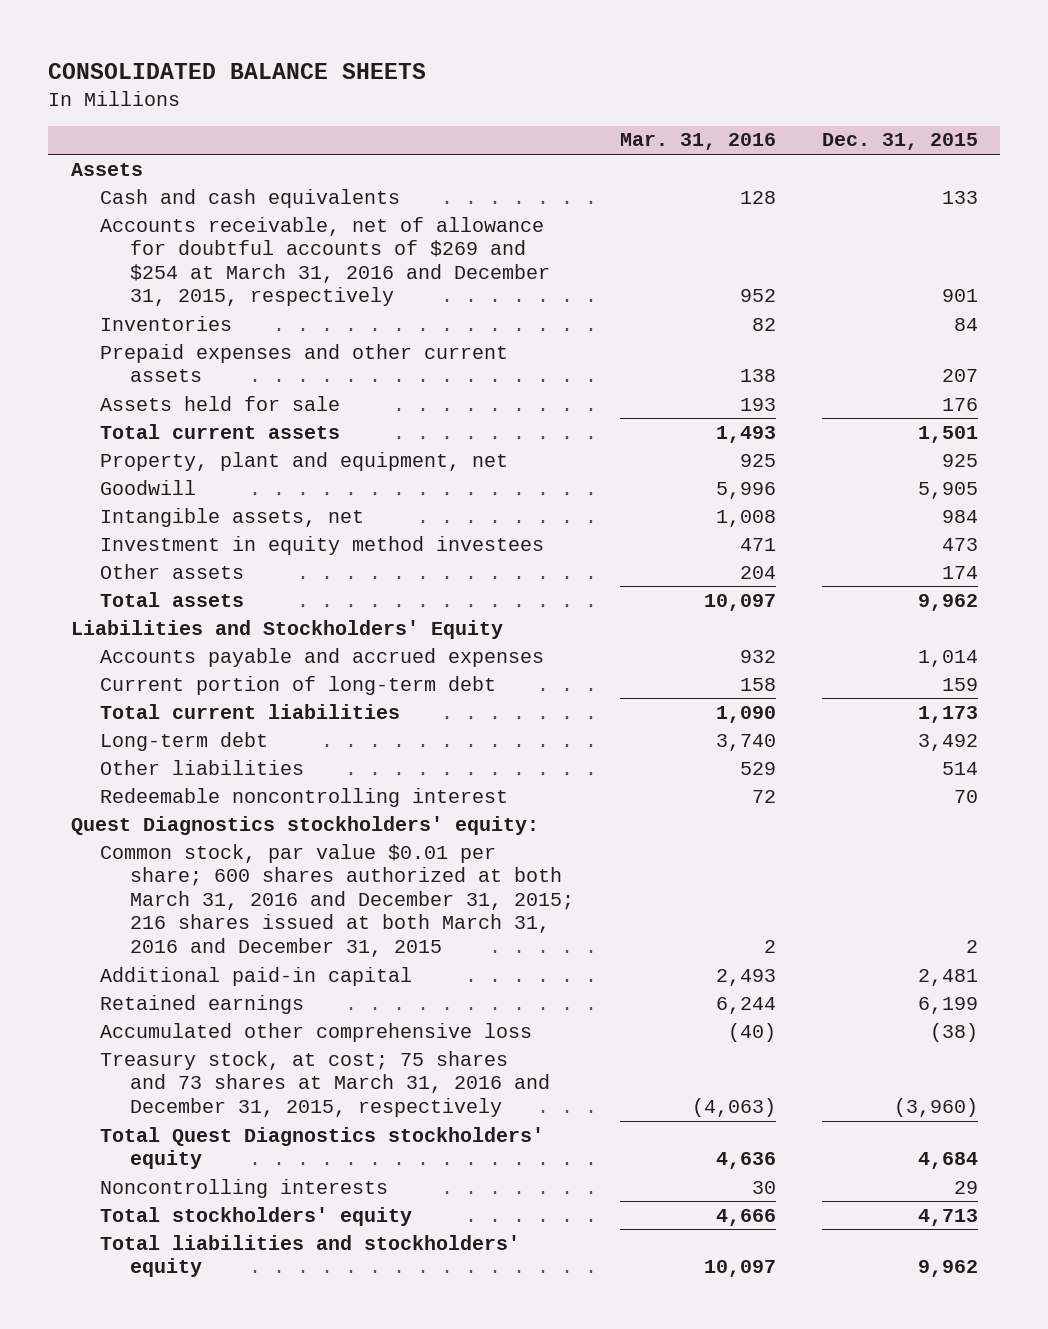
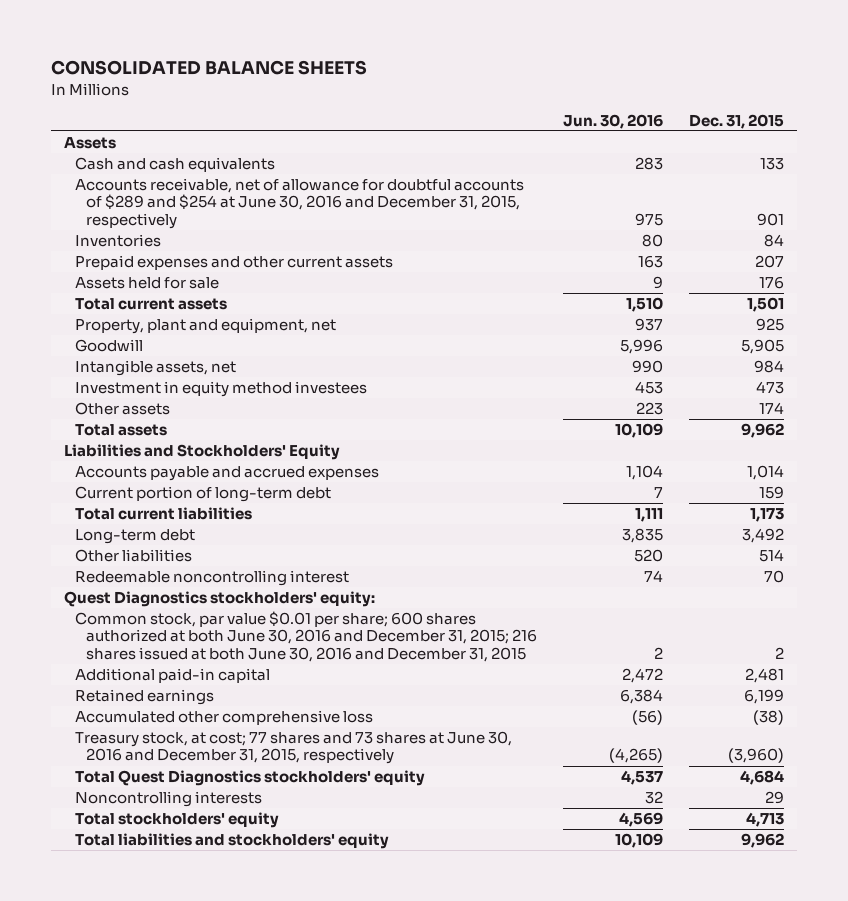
- | Mar. 31, 2016 | Dec. 31, 2015
+ | Jun. 30, 2016 | Dec. 31, 2015
- Accounts receivable, net of allowance for doubtful accounts of $269 and $254 at March 31, 2016 and December 31, 2015, respectively | 952 | 901
+ Accounts receivable, net of allowance for doubtful accounts of $289 and $254 at June 30, 2016 and December 31, 2015, respectively | 975 | 901
- Common stock, par value $0.01 per share; 600 shares authorized at both March 31, 2016 and December 31, 2015; 216 shares issued at both March 31, 2016 and December 31, 2015 | 2 | 2
+ Common stock, par value $0.01 per share; 600 shares authorized at both June 30, 2016 and December 31, 2015; 216 shares issued at both June 30, 2016 and December 31, 2015 | 2 | 2
- Treasury stock, at cost; 75 shares and 73 shares at March 31, 2016 and December 31, 2015, respectively | (4,063) | (3,960)
+ Treasury stock, at cost; 77 shares and 73 shares at June 30, 2016 and December 31, 2015, respectively | (4,265) | (3,960)

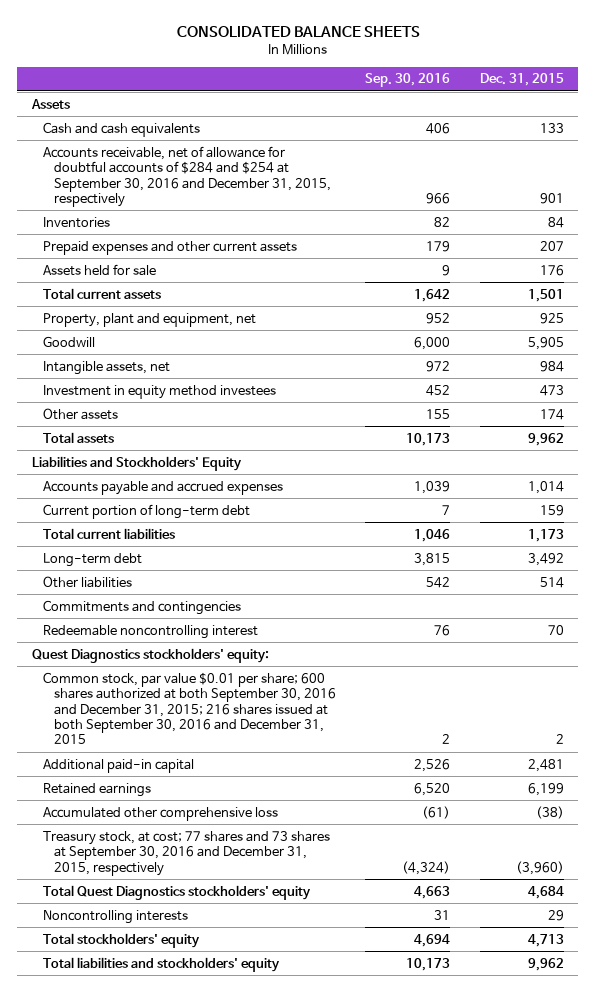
- | Jun. 30, 2016 | Dec. 31, 2015
+ | Sep. 30, 2016 | Dec. 31, 2015
- Accounts receivable, net of allowance for doubtful accounts of $289 and $254 at June 30, 2016 and December 31, 2015, respectively | 975 | 901
+ Accounts receivable, net of allowance for doubtful accounts of $284 and $254 at September 30, 2016 and December 31, 2015, respectively | 966 | 901
+ Commitments and contingencies
- Common stock, par value $0.01 per share; 600 shares authorized at both June 30, 2016 and December 31, 2015; 216 shares issued at both June 30, 2016 and December 31, 2015 | 2 | 2
+ Common stock, par value $0.01 per share; 600 shares authorized at both September 30, 2016 and December 31, 2015; 216 shares issued at both September 30, 2016 and December 31, 2015 | 2 | 2
- Treasury stock, at cost; 77 shares and 73 shares at June 30, 2016 and December 31, 2015, respectively | (4,265) | (3,960)
+ Treasury stock, at cost; 77 shares and 73 shares at September 30, 2016 and December 31, 2015, respectively | (4,324) | (3,960)

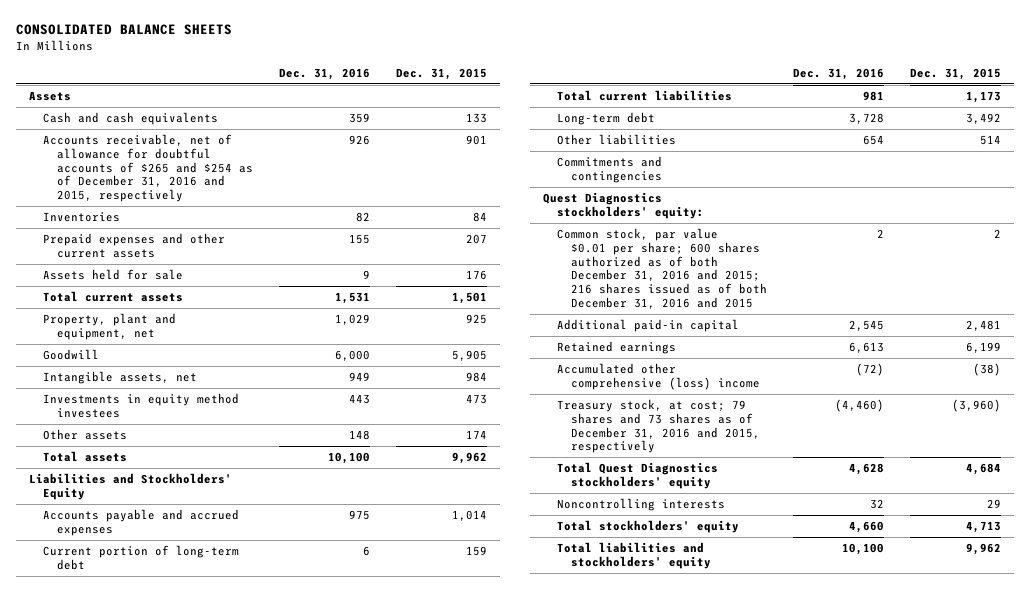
- | Sep. 30, 2016 | Dec. 31, 2015
+ | Dec. 31, 2016 | Dec. 31, 2015
- Accounts receivable, net of allowance for doubtful accounts of $284 and $254 at September 30, 2016 and December 31, 2015, respectively | 966 | 901
+ Accounts receivable, net of allowance for doubtful accounts of $265 and $254 as of December 31, 2016 and 2015, respectively | 926 | 901
- Investment in equity method investees | 452 | 473
+ Investments in equity method investees | 443 | 473
- Redeemable noncontrolling interest | 76 | 70
- Common stock, par value $0.01 per share; 600 shares authorized at both September 30, 2016 and December 31, 2015; 216 shares issued at both September 30, 2016 and December 31, 2015 | 2 | 2
+ Common stock, par value $0.01 per share; 600 shares authorized as of both December 31, 2016 and 2015; 216 shares issued as of both December 31, 2016 and 2015 | 2 | 2
- Accumulated other comprehensive loss | (61) | (38)
- Treasury stock, at cost; 77 shares and 73 shares at September 30, 2016 and December 31, 2015, respectively | (4,324) | (3,960)
+ Accumulated other comprehensive (loss) income | (72) | (38)
+ Treasury stock, at cost; 79 shares and 73 shares as of December 31, 2016 and 2015, respectively | (4,460) | (3,960)

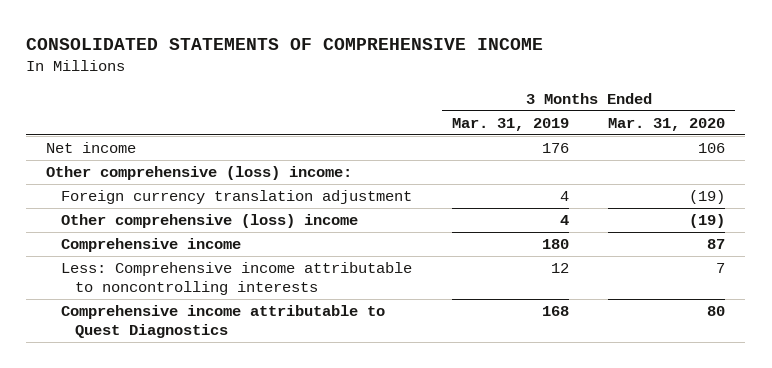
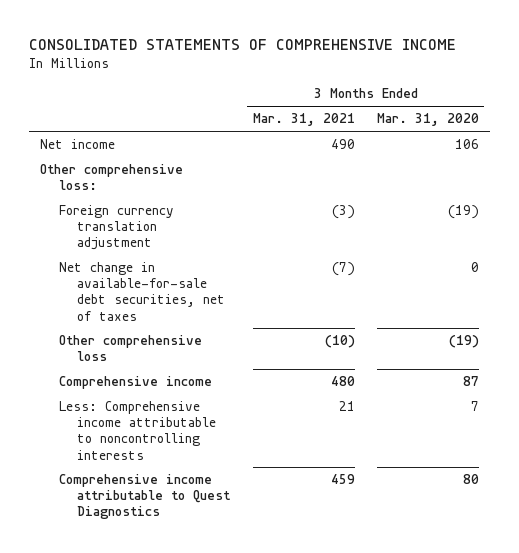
- | 3 Months Ended Mar. 31, 2019 | 3 Months Ended Mar. 31, 2020
+ | 3 Months Ended Mar. 31, 2021 | 3 Months Ended Mar. 31, 2020
- Other comprehensive (loss) income:
+ Other comprehensive loss:
- Other comprehensive (loss) income | 4 | (19)
+ Net change in available-for-sale debt securities, net of taxes | (7) | 0
+ Other comprehensive loss | (10) | (19)

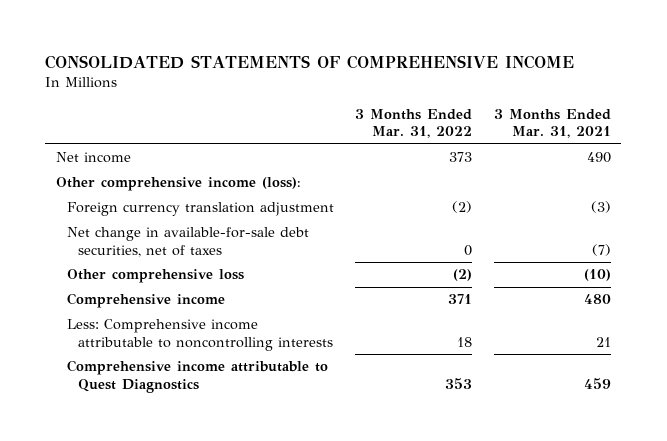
- | 3 Months Ended Mar. 31, 2021 | 3 Months Ended Mar. 31, 2020
+ | 3 Months Ended Mar. 31, 2022 | 3 Months Ended Mar. 31, 2021
- Other comprehensive loss:
+ Other comprehensive income (loss):

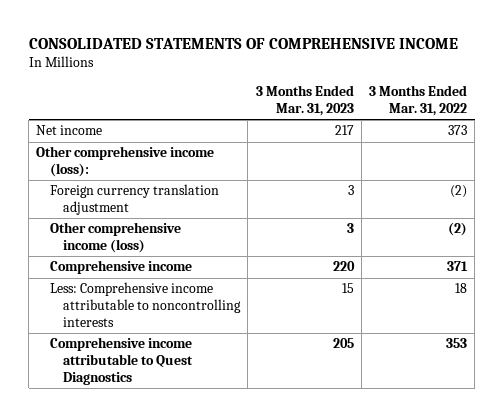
- | 3 Months Ended Mar. 31, 2022 | 3 Months Ended Mar. 31, 2021
+ | 3 Months Ended Mar. 31, 2023 | 3 Months Ended Mar. 31, 2022
- Net change in available-for-sale debt securities, net of taxes | 0 | (7)
- Other comprehensive loss | (2) | (10)
+ Other comprehensive income (loss) | 3 | (2)

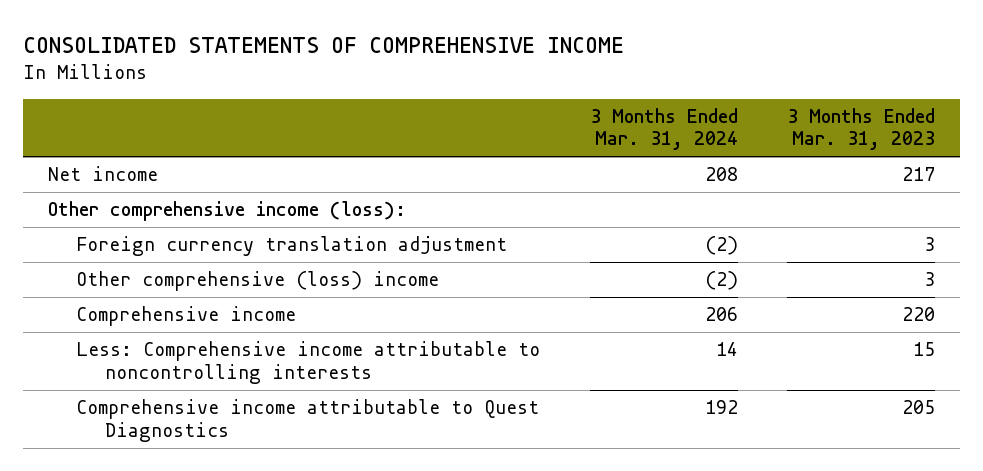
- | 3 Months Ended Mar. 31, 2023 | 3 Months Ended Mar. 31, 2022
+ | 3 Months Ended Mar. 31, 2024 | 3 Months Ended Mar. 31, 2023
- Other comprehensive income (loss) | 3 | (2)
+ Other comprehensive (loss) income | (2) | 3

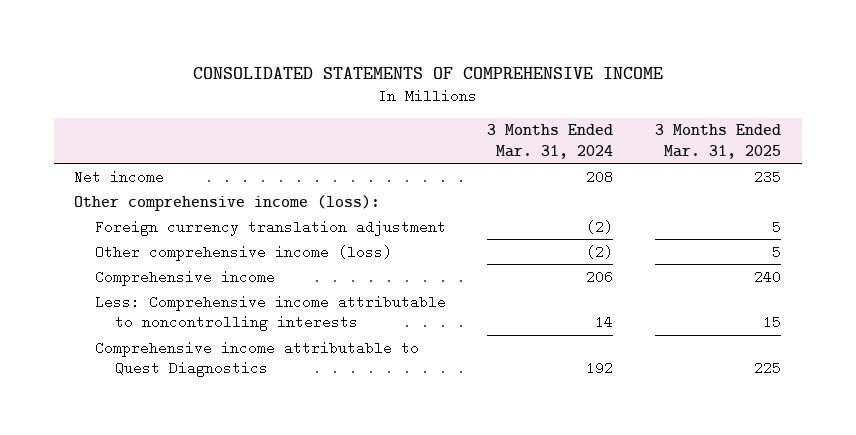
- | 3 Months Ended Mar. 31, 2024 | 3 Months Ended Mar. 31, 2023
+ | 3 Months Ended Mar. 31, 2024 | 3 Months Ended Mar. 31, 2025
- Other comprehensive (loss) income | (2) | 3
+ Other comprehensive income (loss) | (2) | 5

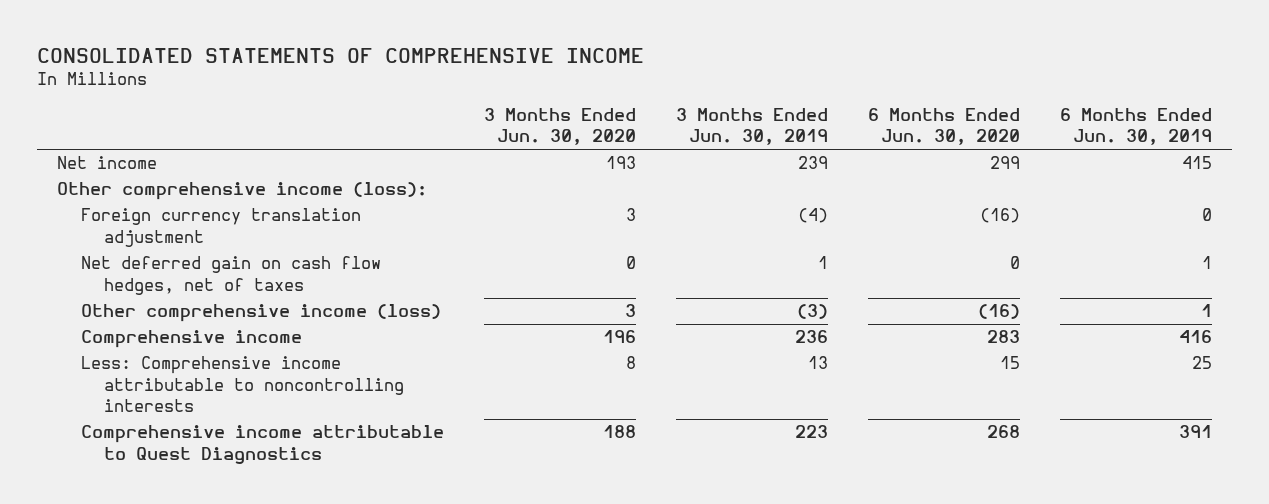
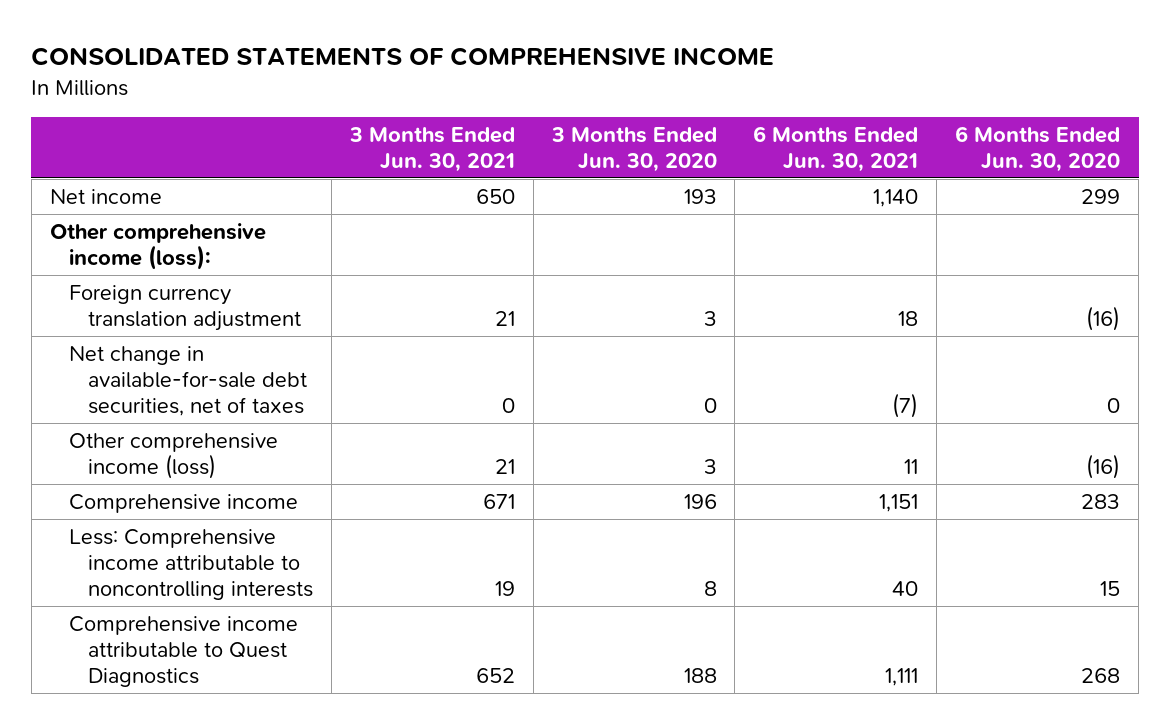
- | 3 Months Ended Jun. 30, 2020 | 3 Months Ended Jun. 30, 2019 | 6 Months Ended Jun. 30, 2020 | 6 Months Ended Jun. 30, 2019
+ | 3 Months Ended Jun. 30, 2021 | 3 Months Ended Jun. 30, 2020 | 6 Months Ended Jun. 30, 2021 | 6 Months Ended Jun. 30, 2020
- Net deferred gain on cash flow hedges, net of taxes | 0 | 1 | 0 | 1
+ Net change in available-for-sale debt securities, net of taxes | 0 | 0 | (7) | 0

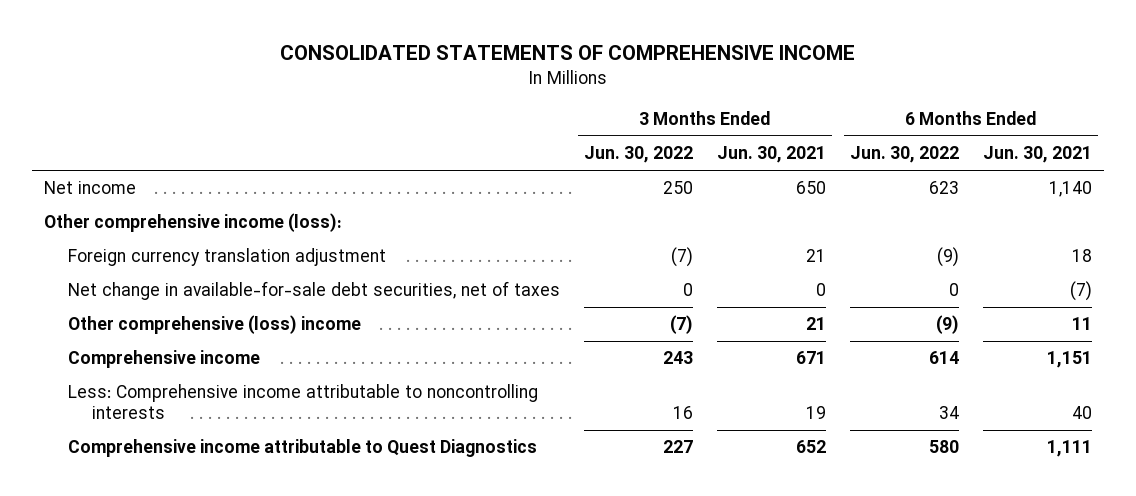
- | 3 Months Ended Jun. 30, 2021 | 3 Months Ended Jun. 30, 2020 | 6 Months Ended Jun. 30, 2021 | 6 Months Ended Jun. 30, 2020
+ | 3 Months Ended Jun. 30, 2022 | 3 Months Ended Jun. 30, 2021 | 6 Months Ended Jun. 30, 2022 | 6 Months Ended Jun. 30, 2021
- Other comprehensive income (loss) | 21 | 3 | 11 | (16)
+ Other comprehensive (loss) income | (7) | 21 | (9) | 11

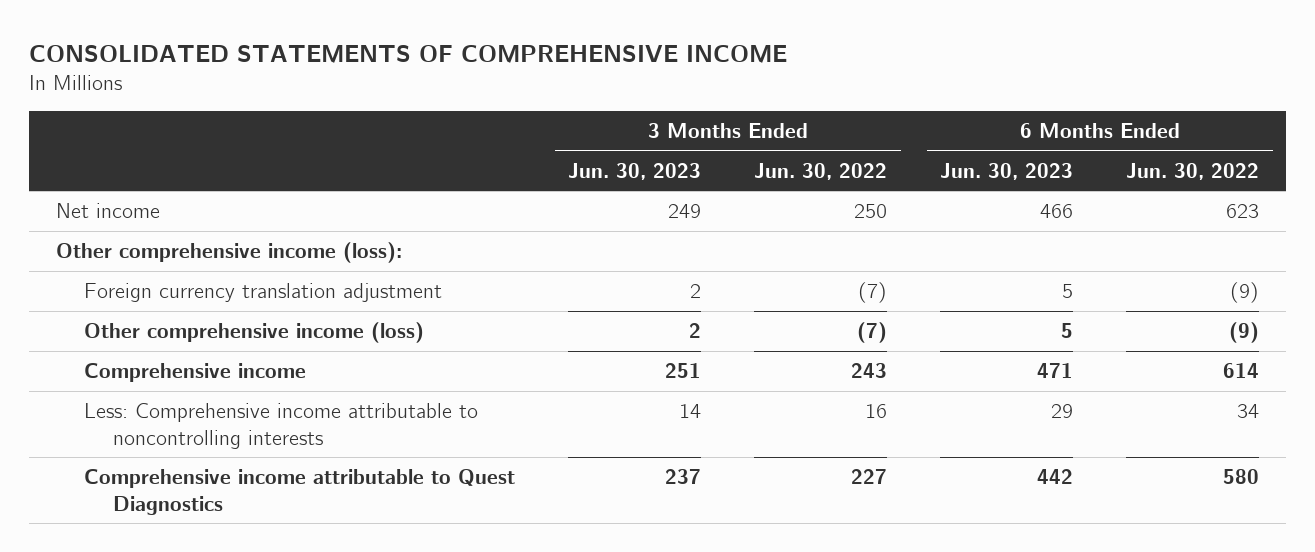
- | 3 Months Ended Jun. 30, 2022 | 3 Months Ended Jun. 30, 2021 | 6 Months Ended Jun. 30, 2022 | 6 Months Ended Jun. 30, 2021
+ | 3 Months Ended Jun. 30, 2023 | 3 Months Ended Jun. 30, 2022 | 6 Months Ended Jun. 30, 2023 | 6 Months Ended Jun. 30, 2022
- Net change in available-for-sale debt securities, net of taxes | 0 | 0 | 0 | (7)
- Other comprehensive (loss) income | (7) | 21 | (9) | 11
+ Other comprehensive income (loss) | 2 | (7) | 5 | (9)

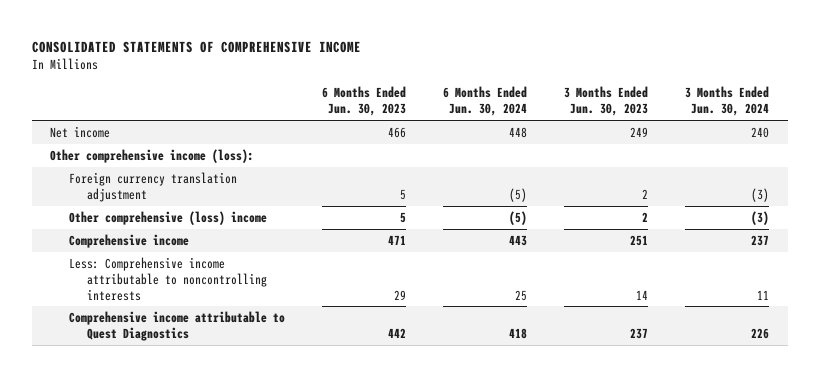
- | 3 Months Ended Jun. 30, 2023 | 3 Months Ended Jun. 30, 2022 | 6 Months Ended Jun. 30, 2023 | 6 Months Ended Jun. 30, 2022
+ | 6 Months Ended Jun. 30, 2023 | 6 Months Ended Jun. 30, 2024 | 3 Months Ended Jun. 30, 2023 | 3 Months Ended Jun. 30, 2024
- Other comprehensive income (loss) | 2 | (7) | 5 | (9)
+ Other comprehensive (loss) income | 5 | (5) | 2 | (3)

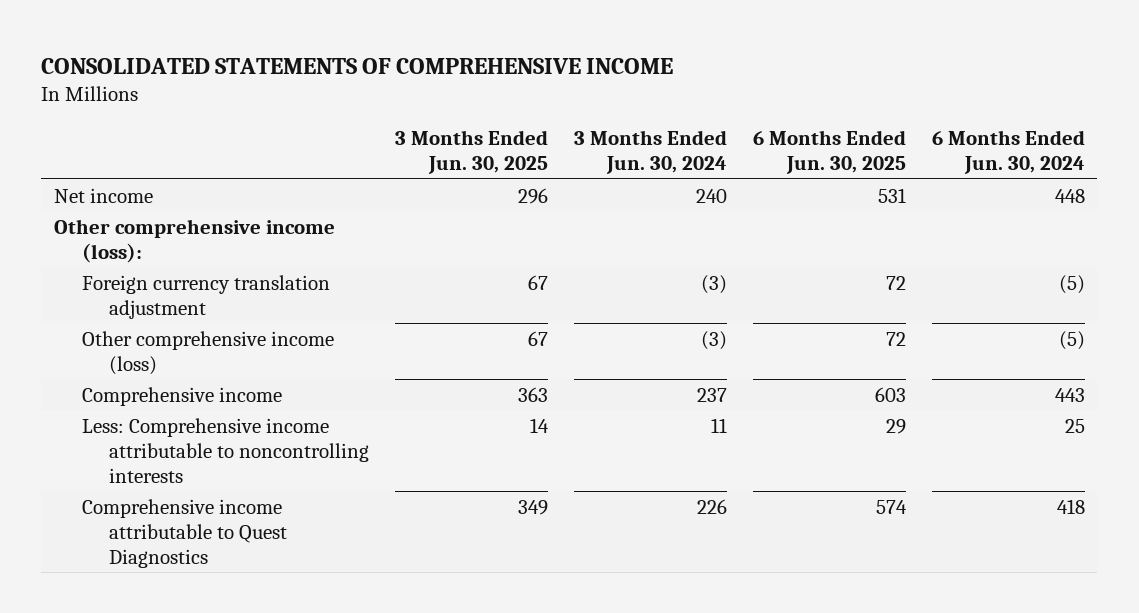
- | 6 Months Ended Jun. 30, 2023 | 6 Months Ended Jun. 30, 2024 | 3 Months Ended Jun. 30, 2023 | 3 Months Ended Jun. 30, 2024
+ | 3 Months Ended Jun. 30, 2025 | 3 Months Ended Jun. 30, 2024 | 6 Months Ended Jun. 30, 2025 | 6 Months Ended Jun. 30, 2024
- Other comprehensive (loss) income | 5 | (5) | 2 | (3)
+ Other comprehensive income (loss) | 67 | (3) | 72 | (5)

